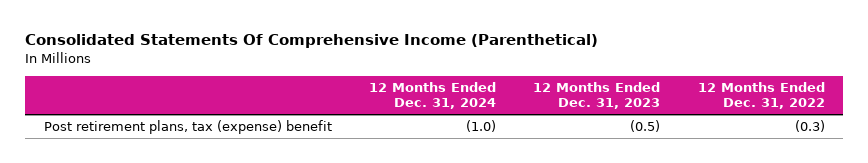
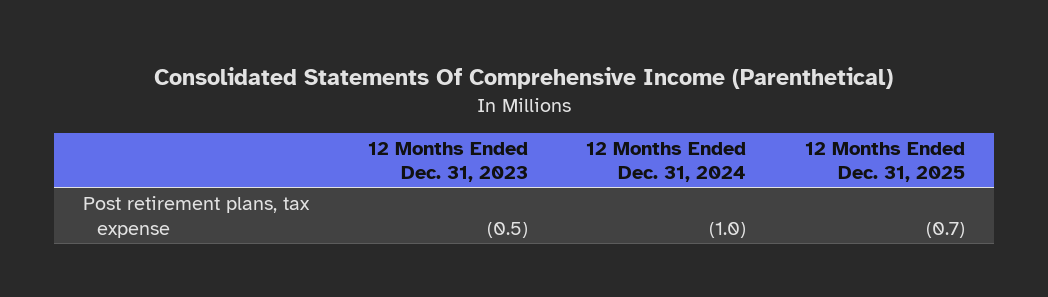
- | 12 Months Ended Dec. 31, 2024 | 12 Months Ended Dec. 31, 2023 | 12 Months Ended Dec. 31, 2022
+ | 12 Months Ended Dec. 31, 2023 | 12 Months Ended Dec. 31, 2024 | 12 Months Ended Dec. 31, 2025
- Post retirement plans, tax (expense) benefit | (1.0) | (0.5) | (0.3)
+ Post retirement plans, tax expense | (0.5) | (1.0) | (0.7)

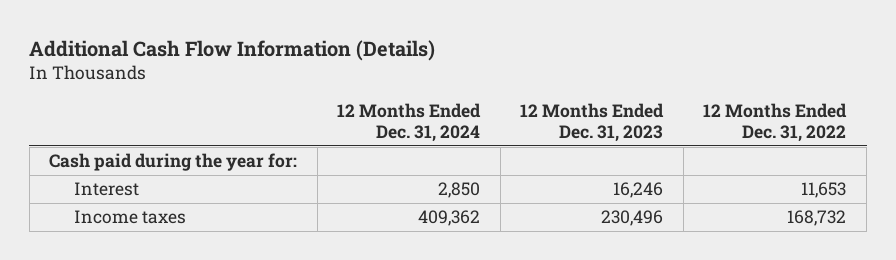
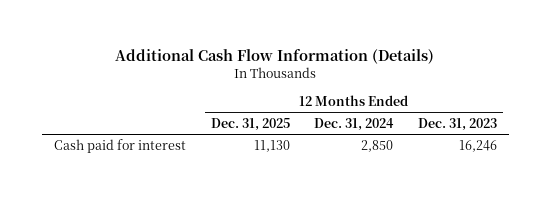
- | 12 Months Ended Dec. 31, 2024 | 12 Months Ended Dec. 31, 2023 | 12 Months Ended Dec. 31, 2022
+ | 12 Months Ended Dec. 31, 2025 | 12 Months Ended Dec. 31, 2024 | 12 Months Ended Dec. 31, 2023
- Cash paid during the year for:
- Interest | 2,850 | 16,246 | 11,653
- Income taxes | 409,362 | 230,496 | 168,732
+ Cash paid for interest | 11,130 | 2,850 | 16,246

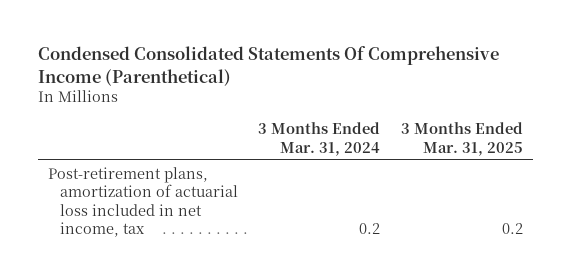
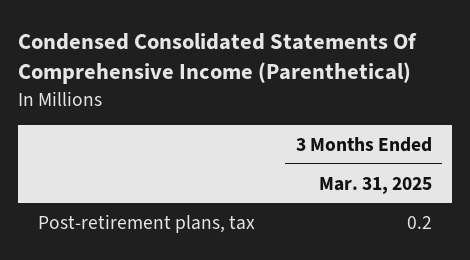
- | 3 Months Ended Mar. 31, 2024 | 3 Months Ended Mar. 31, 2025
+ | 3 Months Ended Mar. 31, 2025
- Post-retirement plans, amortization of actuarial loss included in net income, tax | 0.2 | 0.2
+ Post-retirement plans, tax | 0.2

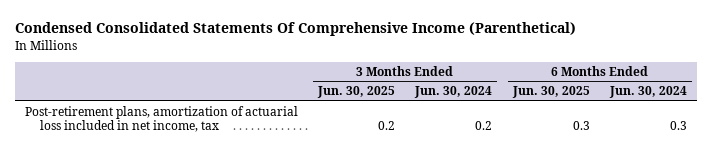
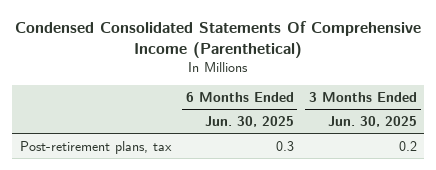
- | 3 Months Ended Jun. 30, 2025 | 3 Months Ended Jun. 30, 2024 | 6 Months Ended Jun. 30, 2025 | 6 Months Ended Jun. 30, 2024
+ | 6 Months Ended Jun. 30, 2025 | 3 Months Ended Jun. 30, 2025
- Post-retirement plans, amortization of actuarial loss included in net income, tax | 0.2 | 0.2 | 0.3 | 0.3
+ Post-retirement plans, tax | 0.3 | 0.2

